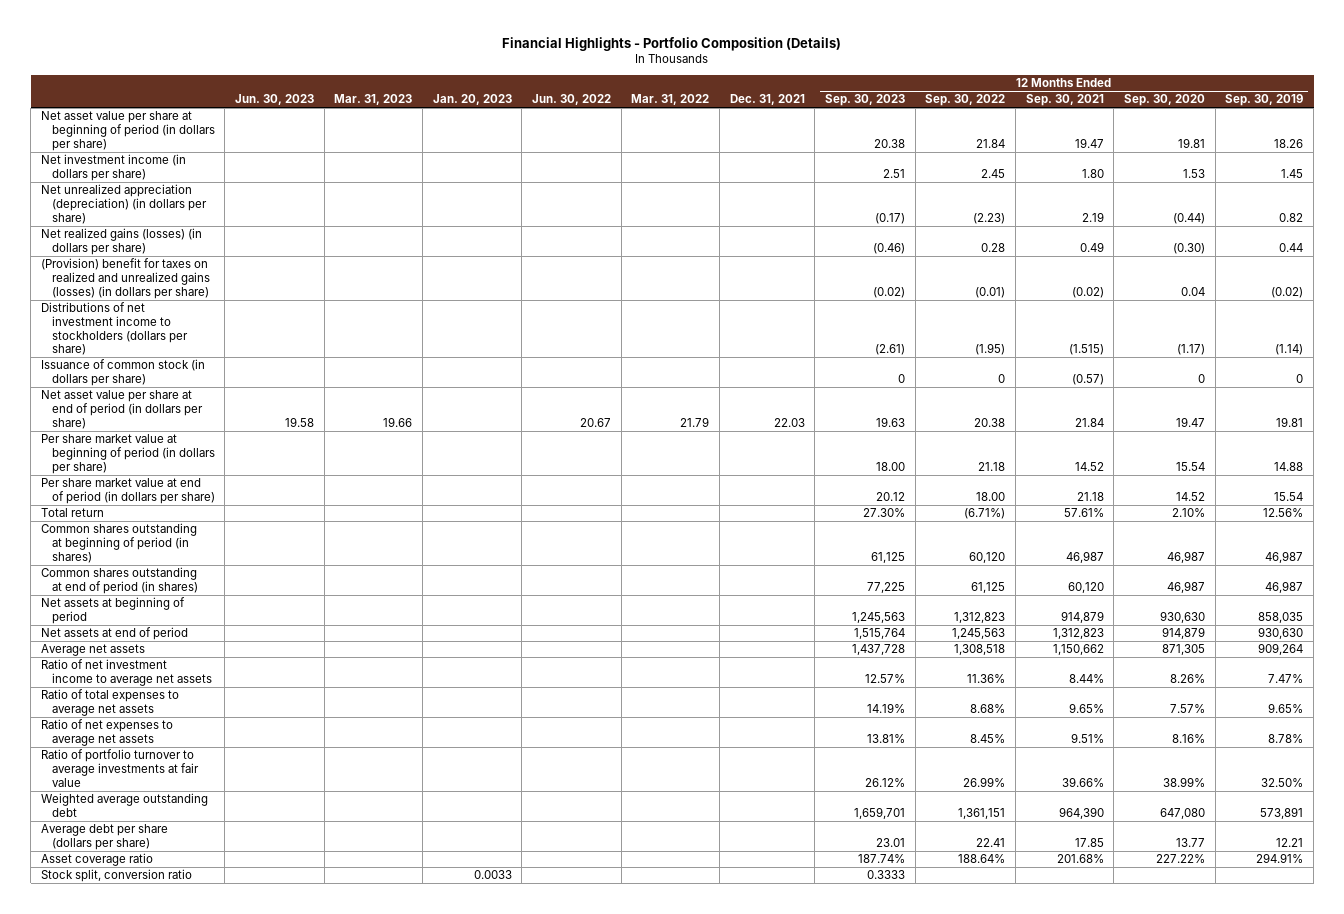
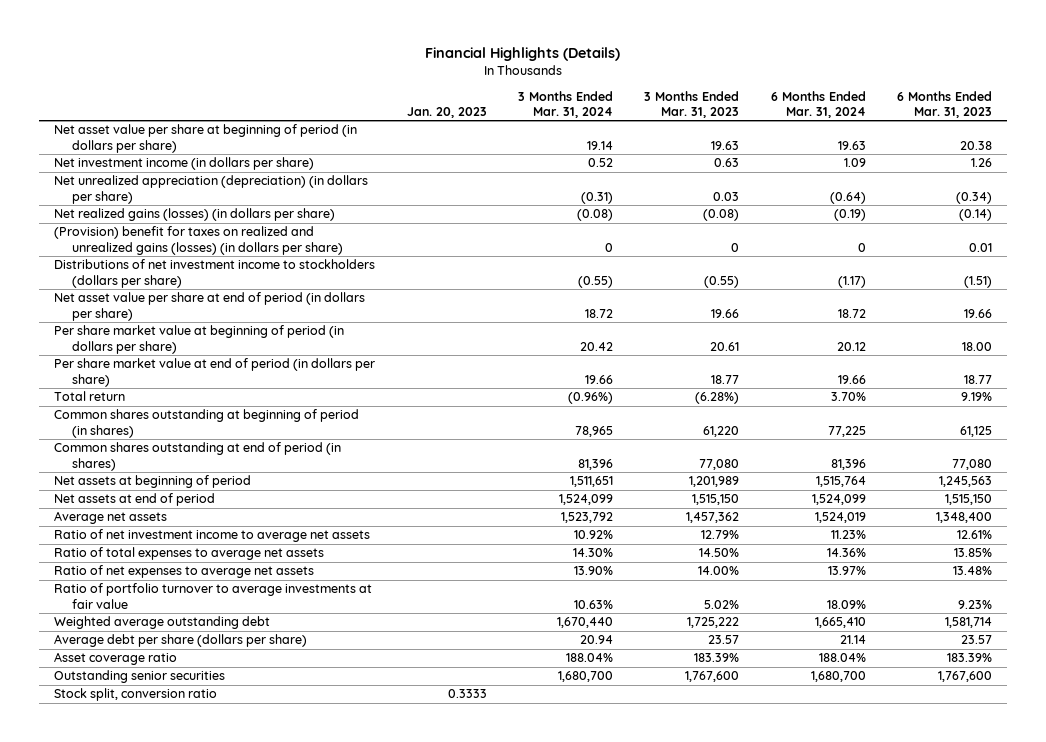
- Financial Highlights - Portfolio Composition (Details)
+ Financial Highlights (Details)
- | Jun. 30, 2023 | Mar. 31, 2023 | Jan. 20, 2023 | Jun. 30, 2022 | Mar. 31, 2022 | Dec. 31, 2021 | 12 Months Ended Sep. 30, 2023 | 12 Months Ended Sep. 30, 2022 | 12 Months Ended Sep. 30, 2021 | 12 Months Ended Sep. 30, 2020 | 12 Months Ended Sep. 30, 2019
+ | Jan. 20, 2023 | 3 Months Ended Mar. 31, 2024 | 3 Months Ended Mar. 31, 2023 | 6 Months Ended Mar. 31, 2024 | 6 Months Ended Mar. 31, 2023
- Issuance of common stock (in dollars per share) | | | | | | | 0 | 0 | (0.57) | 0 | 0
- Stock split, conversion ratio | | | 0.0033 | | | | 0.3333 | | | |
+ Outstanding senior securities | | 1,680,700 | 1,767,600 | 1,680,700 | 1,767,600
+ Stock split, conversion ratio | 0.3333 | | | |

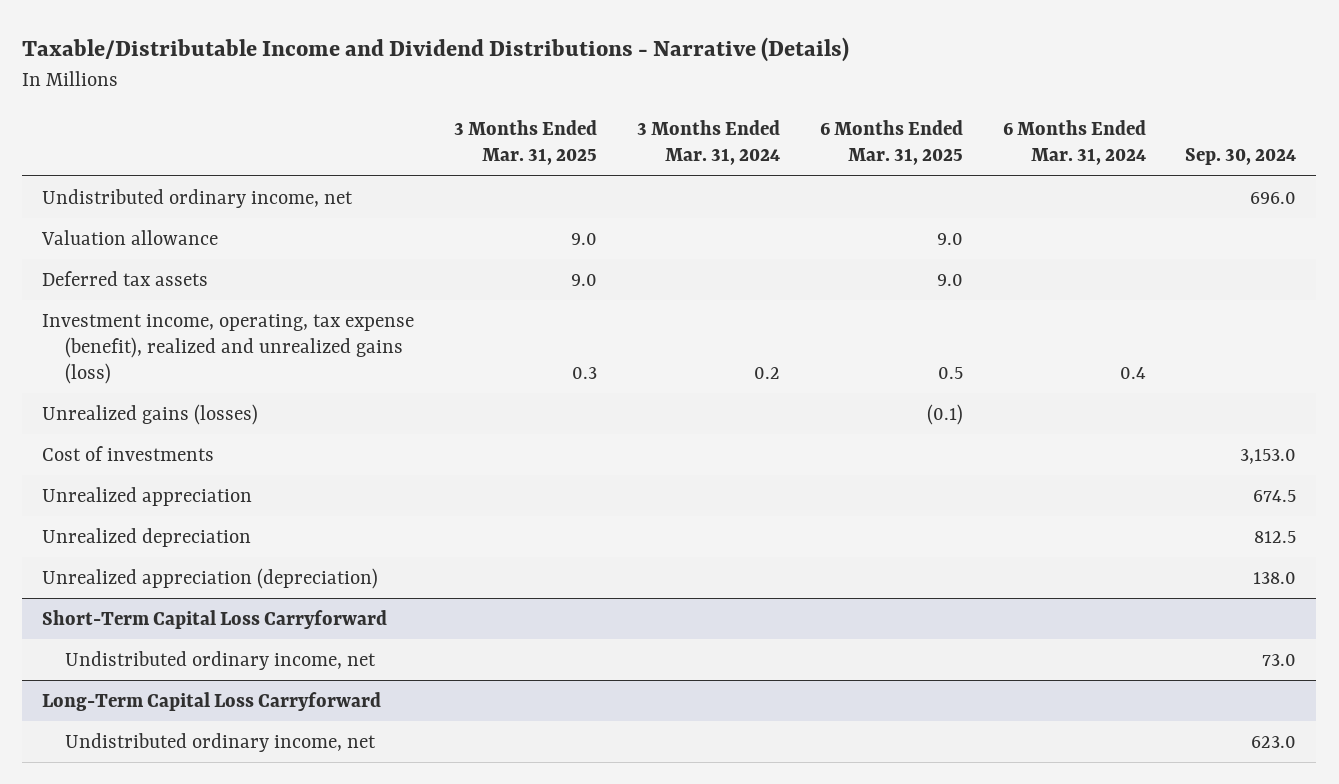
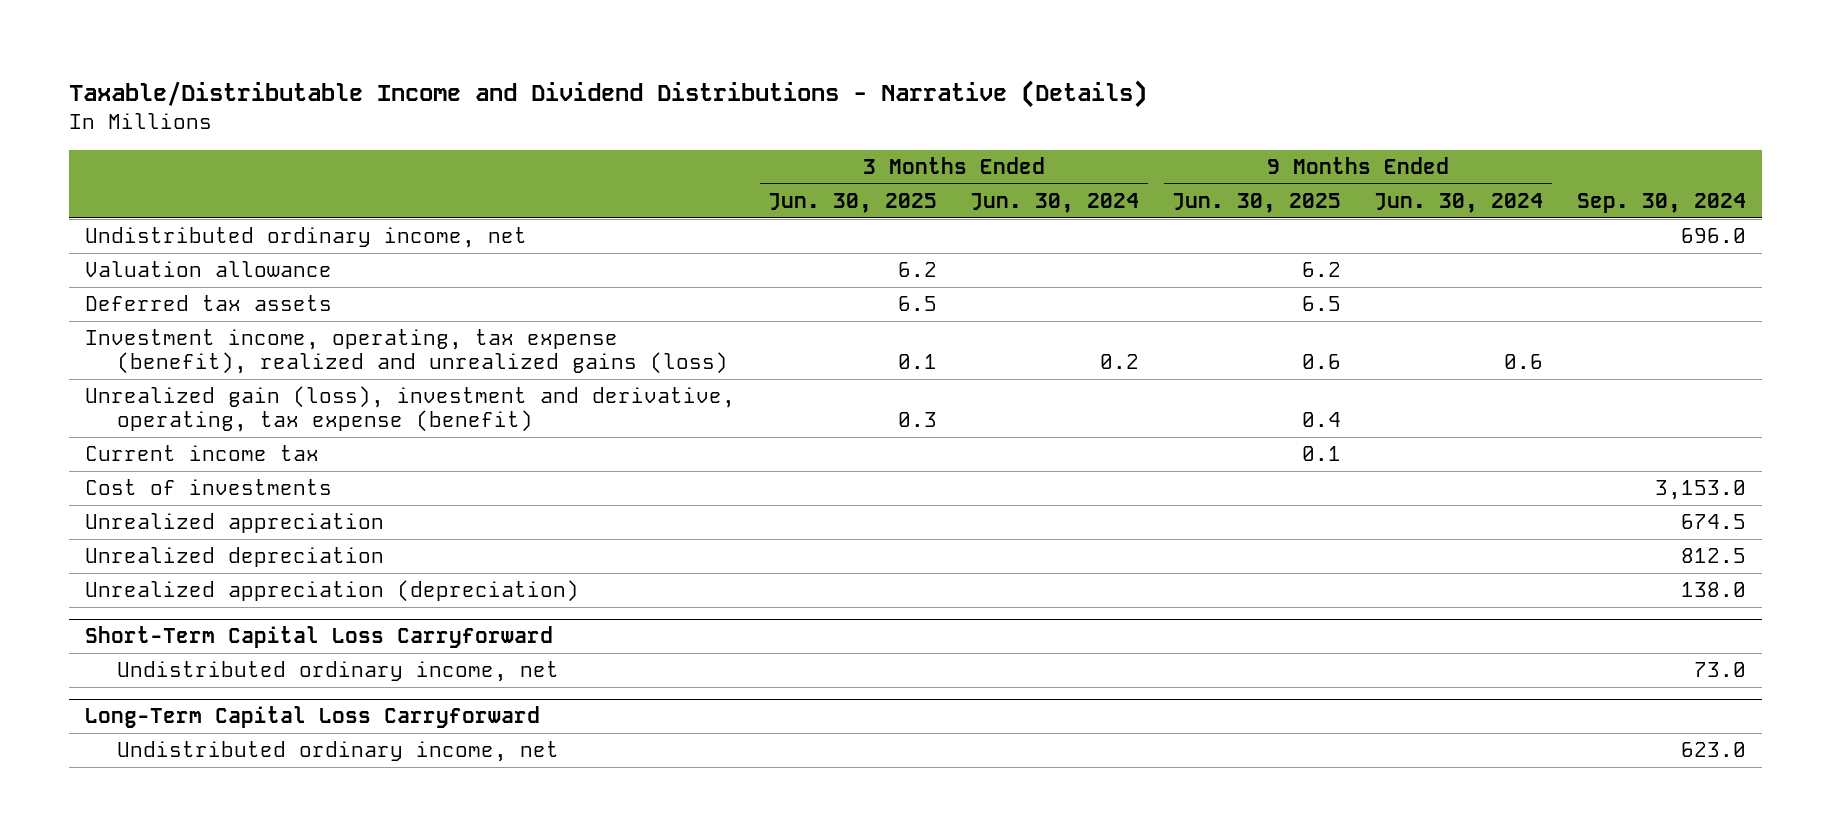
- | 3 Months Ended Mar. 31, 2025 | 3 Months Ended Mar. 31, 2024 | 6 Months Ended Mar. 31, 2025 | 6 Months Ended Mar. 31, 2024 | Sep. 30, 2024
+ | 3 Months Ended Jun. 30, 2025 | 3 Months Ended Jun. 30, 2024 | 9 Months Ended Jun. 30, 2025 | 9 Months Ended Jun. 30, 2024 | Sep. 30, 2024
- Unrealized gains (losses) | | | (0.1) | |
+ Unrealized gain (loss), investment and derivative, operating, tax expense (benefit) | 0.3 | | 0.4 | |
+ Current income tax | | | 0.1 | |

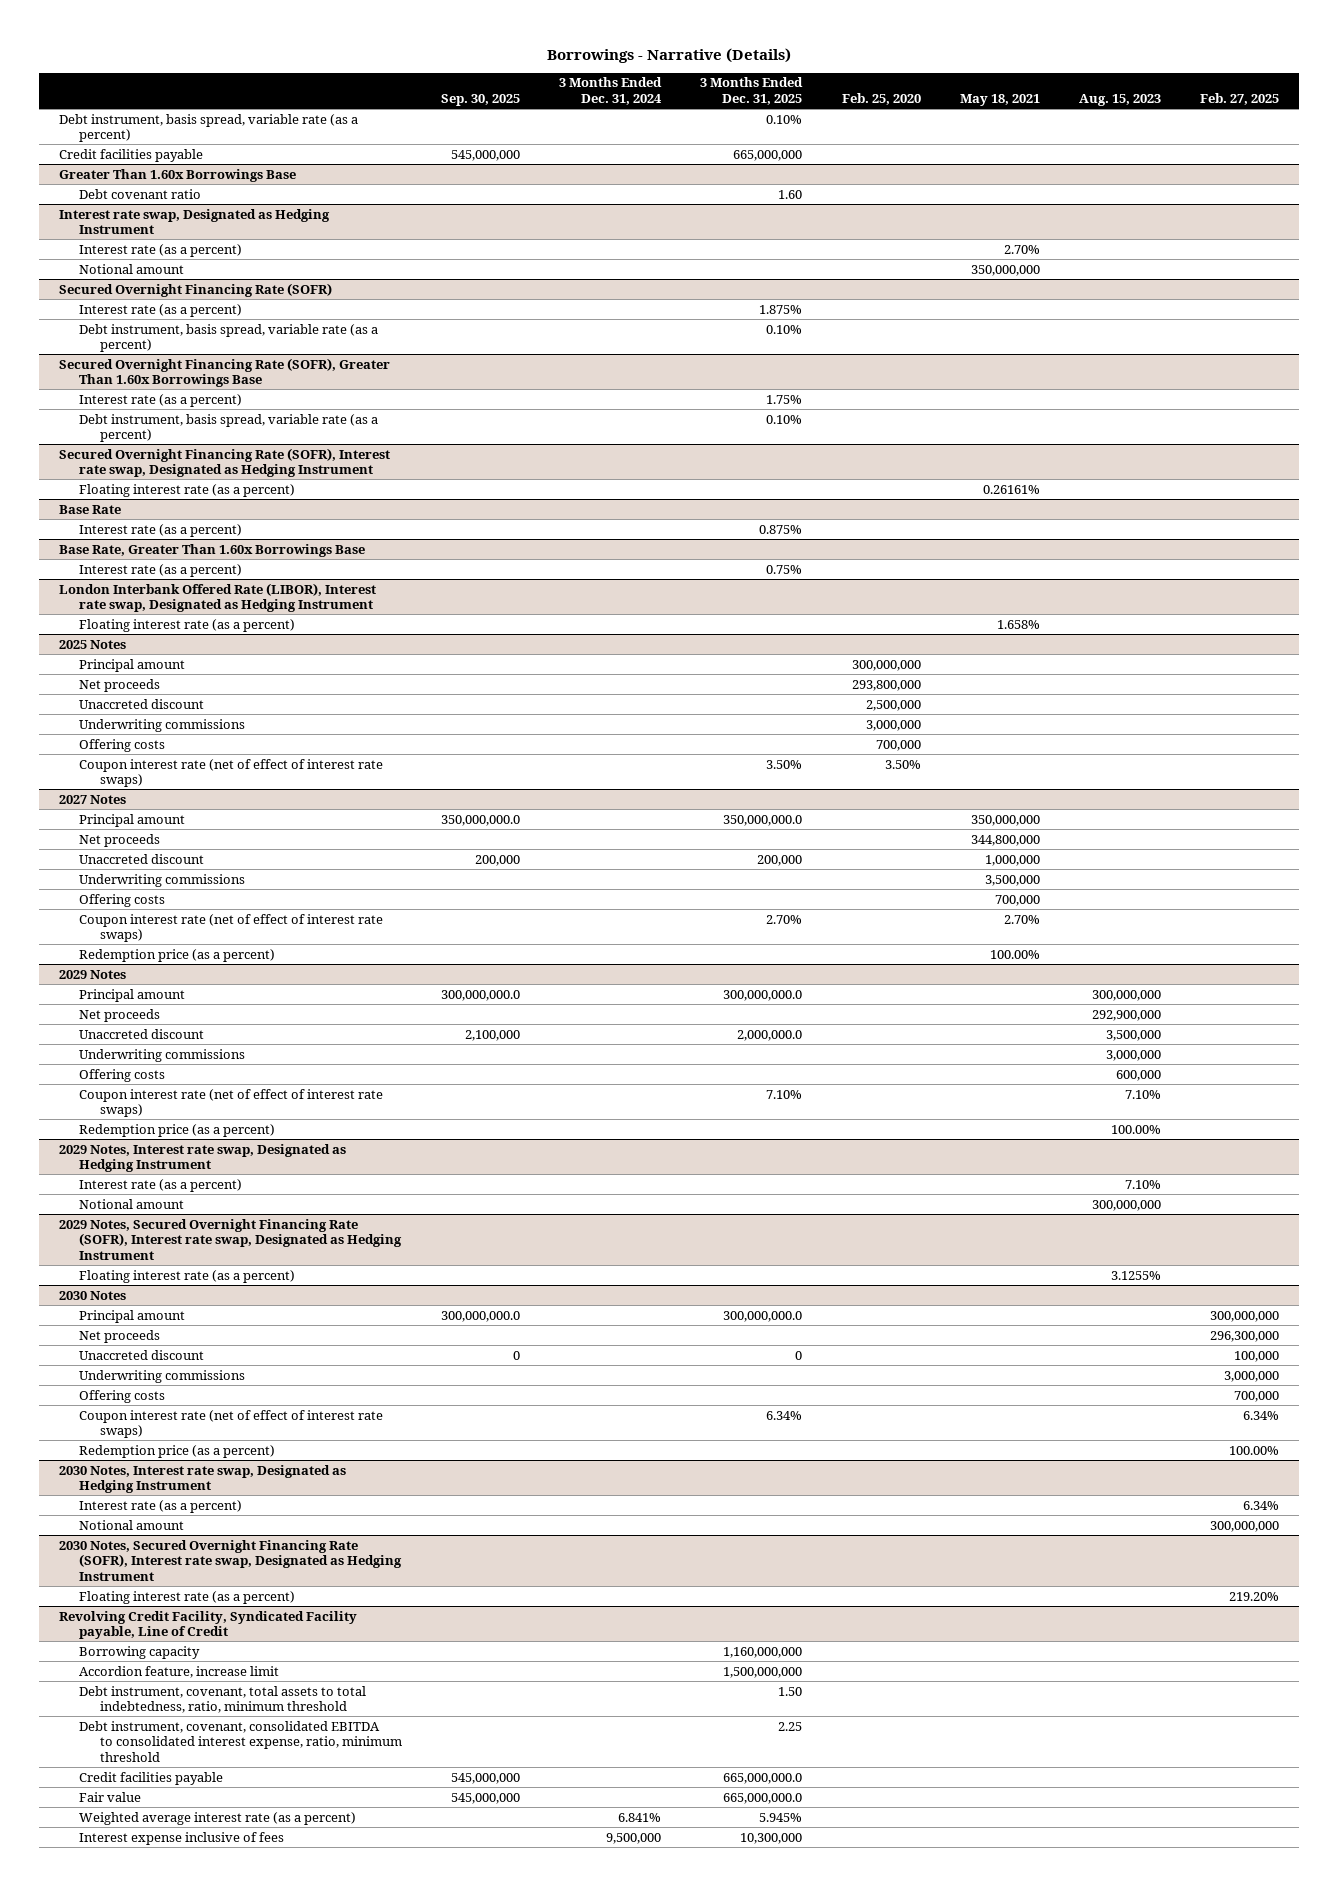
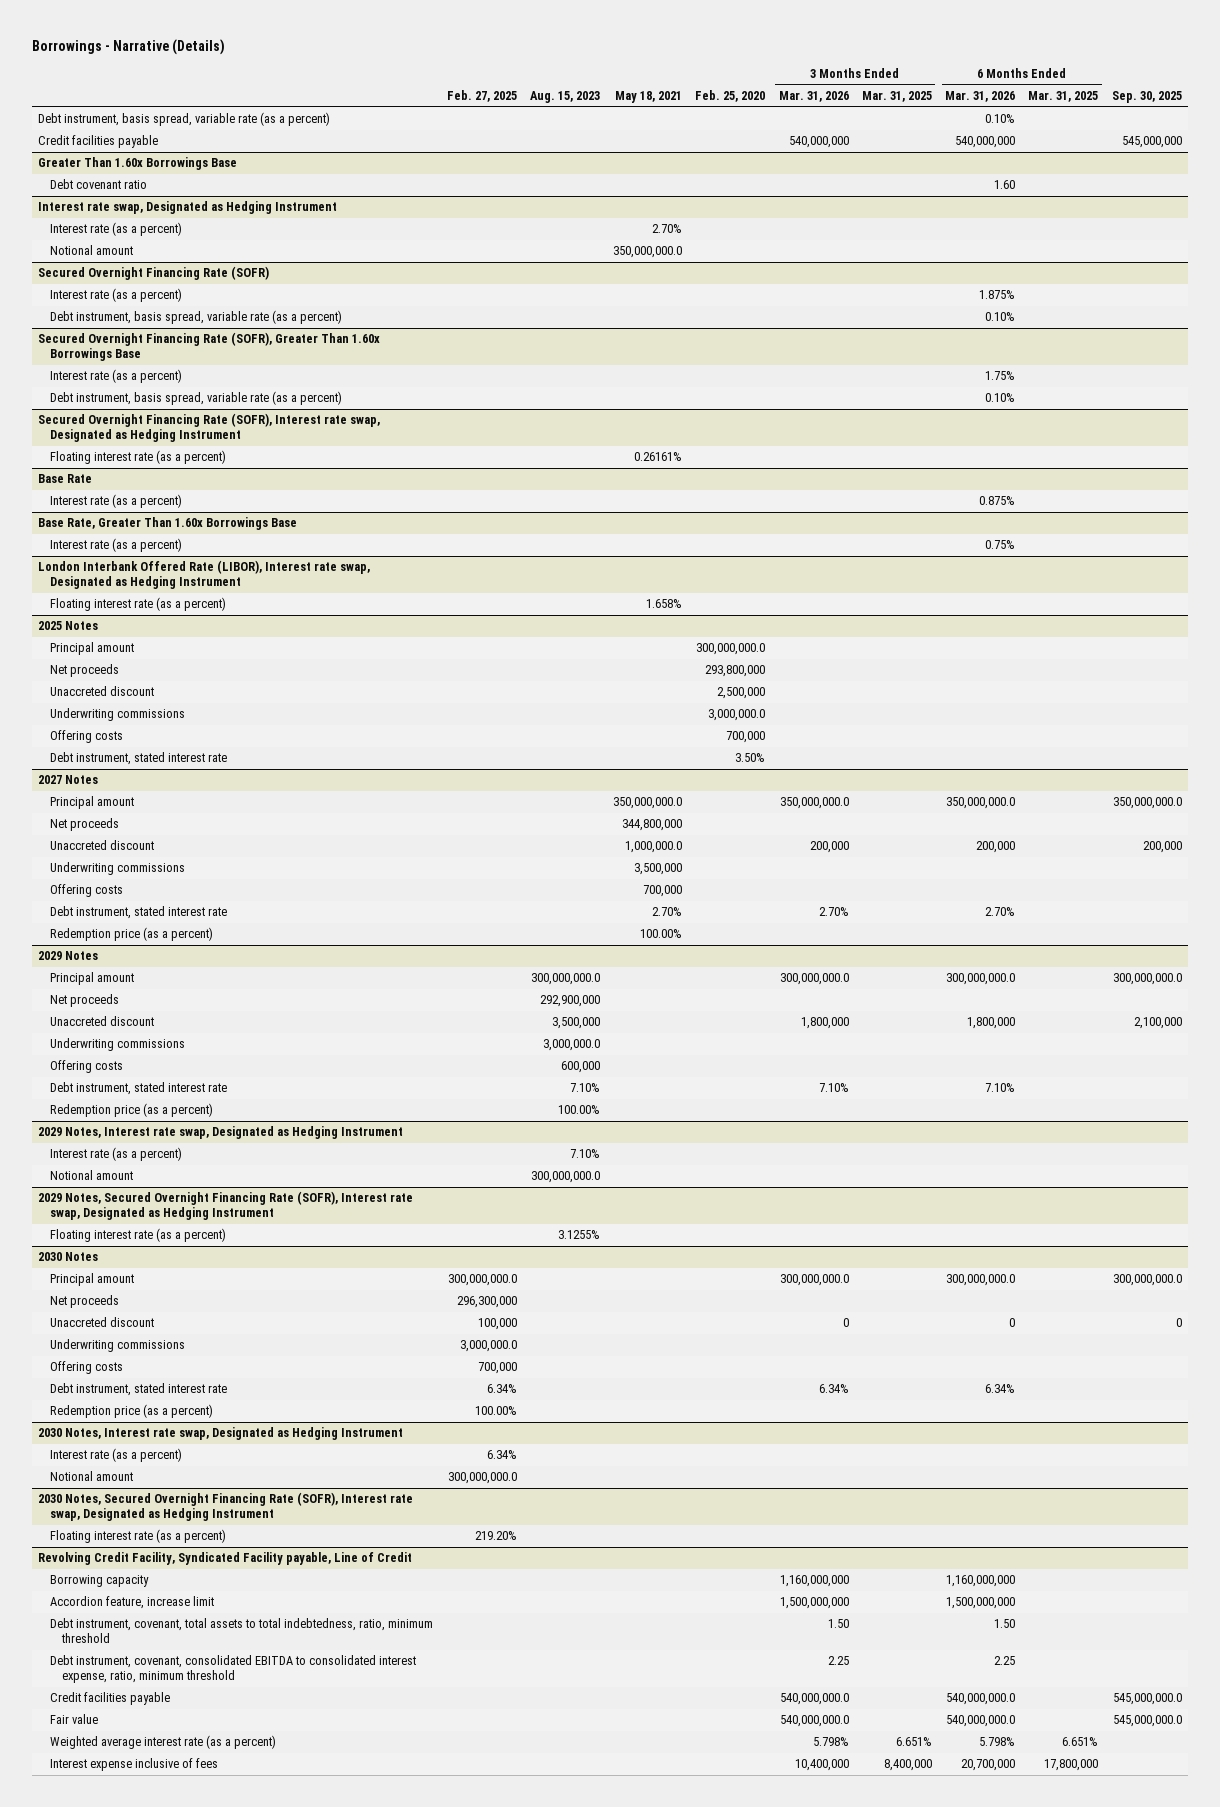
- | Sep. 30, 2025 | 3 Months Ended Dec. 31, 2024 | 3 Months Ended Dec. 31, 2025 | Feb. 25, 2020 | May 18, 2021 | Aug. 15, 2023 | Feb. 27, 2025
+ | Feb. 27, 2025 | Aug. 15, 2023 | May 18, 2021 | Feb. 25, 2020 | 3 Months Ended Mar. 31, 2026 | 3 Months Ended Mar. 31, 2025 | 6 Months Ended Mar. 31, 2026 | 6 Months Ended Mar. 31, 2025 | Sep. 30, 2025
@ Interest rate swap, Designated as Hedging Instrument
- Notional amount | | | | | 350,000,000 | |
+ Notional amount | | | 350,000,000.0 | | | | | |
@ 2025 Notes
- Principal amount | | | | 300,000,000 | | |
+ Principal amount | | | | 300,000,000.0 | | | | |
- Underwriting commissions | | | | 3,000,000 | | |
+ Underwriting commissions | | | | 3,000,000.0 | | | | |
- Coupon interest rate (net of effect of interest rate swaps) | | | 3.50% | 3.50% | | |
+ Debt instrument, stated interest rate | | | | 3.50% | | | | |
@ 2027 Notes
- Principal amount | 350,000,000.0 | | 350,000,000.0 | | 350,000,000 | |
+ Principal amount | | | 350,000,000.0 | | 350,000,000.0 | | 350,000,000.0 | | 350,000,000.0
- Unaccreted discount | 200,000 | | 200,000 | | 1,000,000 | |
+ Unaccreted discount | | | 1,000,000.0 | | 200,000 | | 200,000 | | 200,000
- Coupon interest rate (net of effect of interest rate swaps) | | | 2.70% | | 2.70% | |
+ Debt instrument, stated interest rate | | | 2.70% | | 2.70% | | 2.70% | |
@ 2029 Notes
- Principal amount | 300,000,000.0 | | 300,000,000.0 | | | 300,000,000 |
+ Principal amount | | 300,000,000.0 | | | 300,000,000.0 | | 300,000,000.0 | | 300,000,000.0
- Underwriting commissions | | | | | | 3,000,000 |
+ Underwriting commissions | | 3,000,000.0 | | | | | | |
- Coupon interest rate (net of effect of interest rate swaps) | | | 7.10% | | | 7.10% |
+ Debt instrument, stated interest rate | | 7.10% | | | 7.10% | | 7.10% | |
@ 2029 Notes, Interest rate swap, Designated as Hedging Instrument
- Notional amount | | | | | | 300,000,000 |
+ Notional amount | | 300,000,000.0 | | | | | | |
@ 2030 Notes
- Principal amount | 300,000,000.0 | | 300,000,000.0 | | | | 300,000,000
+ Principal amount | 300,000,000.0 | | | | 300,000,000.0 | | 300,000,000.0 | | 300,000,000.0
- Underwriting commissions | | | | | | | 3,000,000
+ Underwriting commissions | 3,000,000.0 | | | | | | | |
- Coupon interest rate (net of effect of interest rate swaps) | | | 6.34% | | | | 6.34%
+ Debt instrument, stated interest rate | 6.34% | | | | 6.34% | | 6.34% | |
@ 2030 Notes, Interest rate swap, Designated as Hedging Instrument
- Notional amount | | | | | | | 300,000,000
+ Notional amount | 300,000,000.0 | | | | | | | |
@ Revolving Credit Facility, Syndicated Facility payable, Line of Credit
- Credit facilities payable | 545,000,000 | | 665,000,000.0 | | | |
- Fair value | 545,000,000 | | 665,000,000.0 | | | |
+ Credit facilities payable | | | | | 540,000,000.0 | | 540,000,000.0 | | 545,000,000.0
+ Fair value | | | | | 540,000,000.0 | | 540,000,000.0 | | 545,000,000.0

